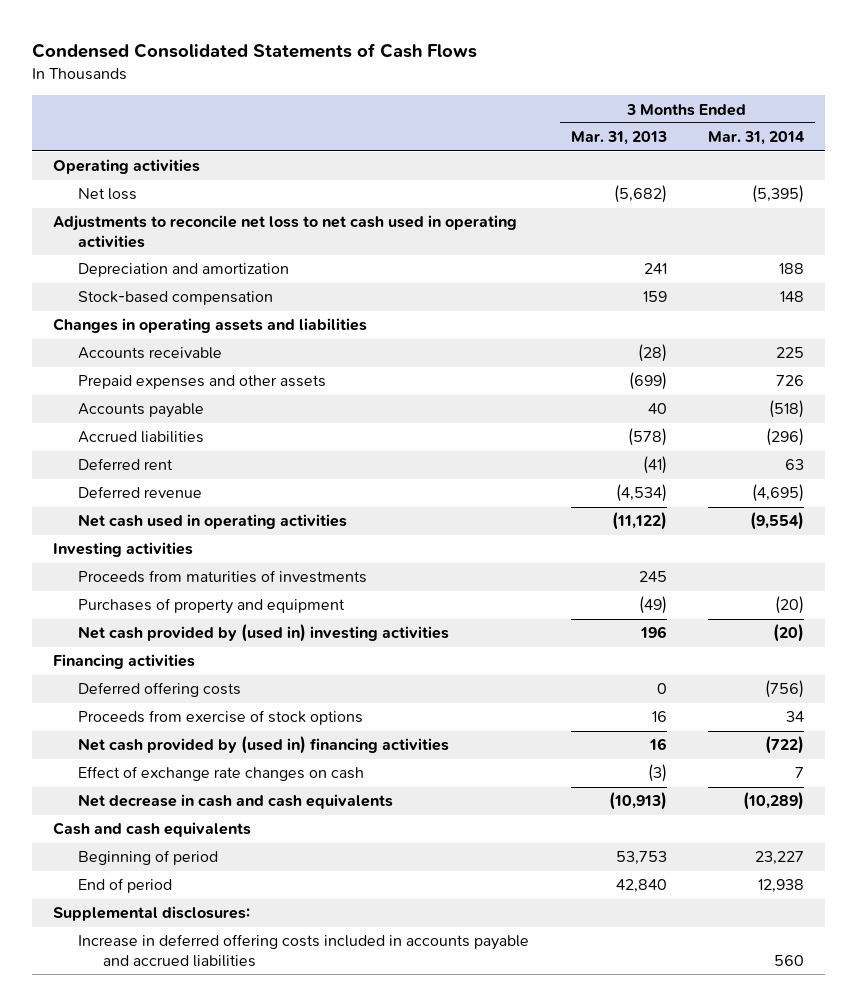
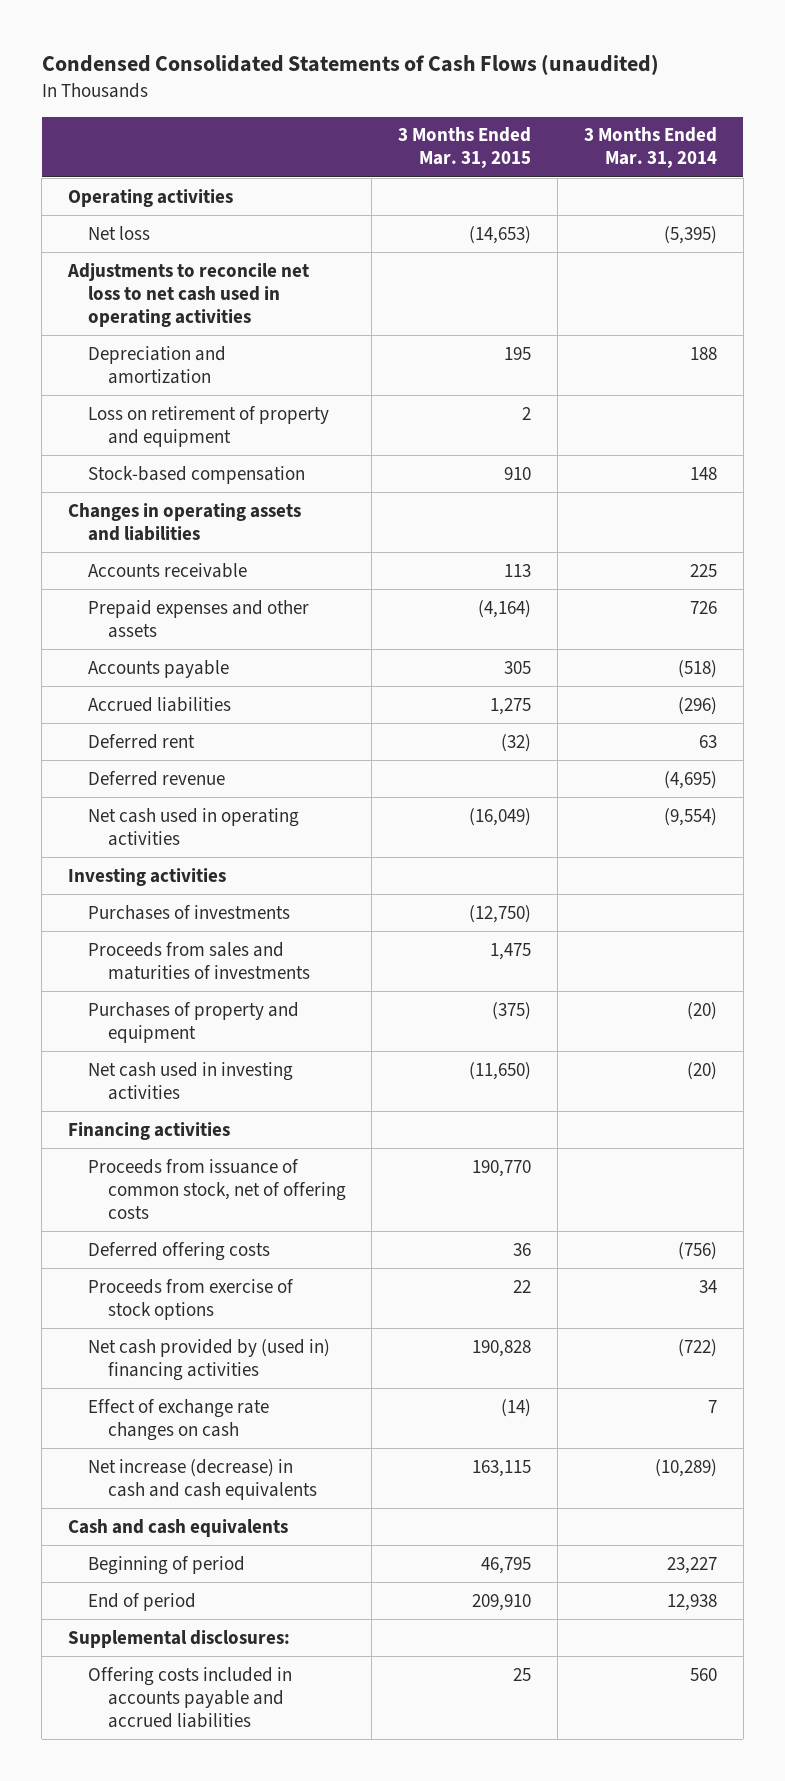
- Condensed Consolidated Statements of Cash Flows
+ Condensed Consolidated Statements of Cash Flows (unaudited)
- | 3 Months Ended Mar. 31, 2013 | 3 Months Ended Mar. 31, 2014
+ | 3 Months Ended Mar. 31, 2015 | 3 Months Ended Mar. 31, 2014
+ Loss on retirement of property and equipment | 2 |
- Proceeds from maturities of investments | 245 |
+ Purchases of investments | (12,750) |
+ Proceeds from sales and maturities of investments | 1,475 |
- Net cash provided by (used in) investing activities | 196 | (20)
+ Net cash used in investing activities | (11,650) | (20)
+ Proceeds from issuance of common stock, net of offering costs | 190,770 |
- Net decrease in cash and cash equivalents | (10,913) | (10,289)
+ Net increase (decrease) in cash and cash equivalents | 163,115 | (10,289)
- Increase in deferred offering costs included in accounts payable and accrued liabilities | | 560
+ Offering costs included in accounts payable and accrued liabilities | 25 | 560

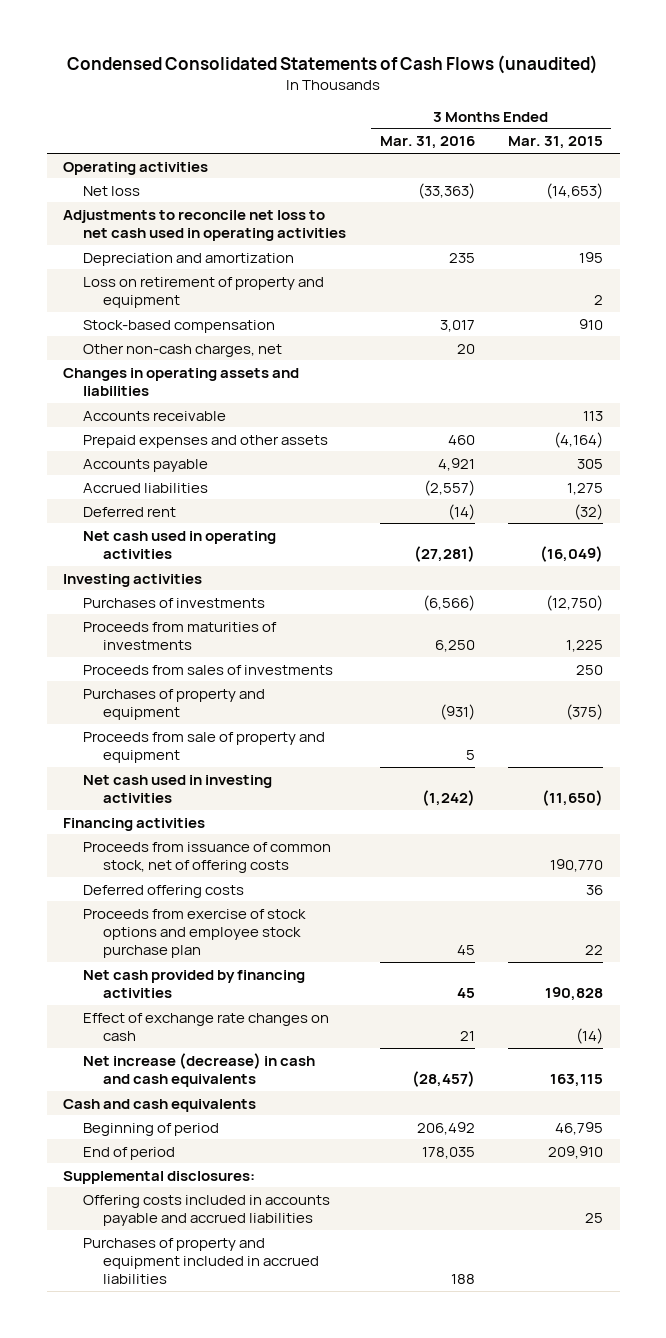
- | 3 Months Ended Mar. 31, 2015 | 3 Months Ended Mar. 31, 2014
+ | 3 Months Ended Mar. 31, 2016 | 3 Months Ended Mar. 31, 2015
+ Other non-cash charges, net | 20 |
- Deferred revenue | | (4,695)
- Proceeds from sales and maturities of investments | 1,475 |
+ Proceeds from maturities of investments | 6,250 | 1,225
+ Proceeds from sales of investments | | 250
+ Proceeds from sale of property and equipment | 5 |
- Proceeds from exercise of stock options | 22 | 34
- Net cash provided by (used in) financing activities | 190,828 | (722)
+ Proceeds from exercise of stock options and employee stock purchase plan | 45 | 22
+ Net cash provided by financing activities | 45 | 190,828
+ Purchases of property and equipment included in accrued liabilities | 188 |

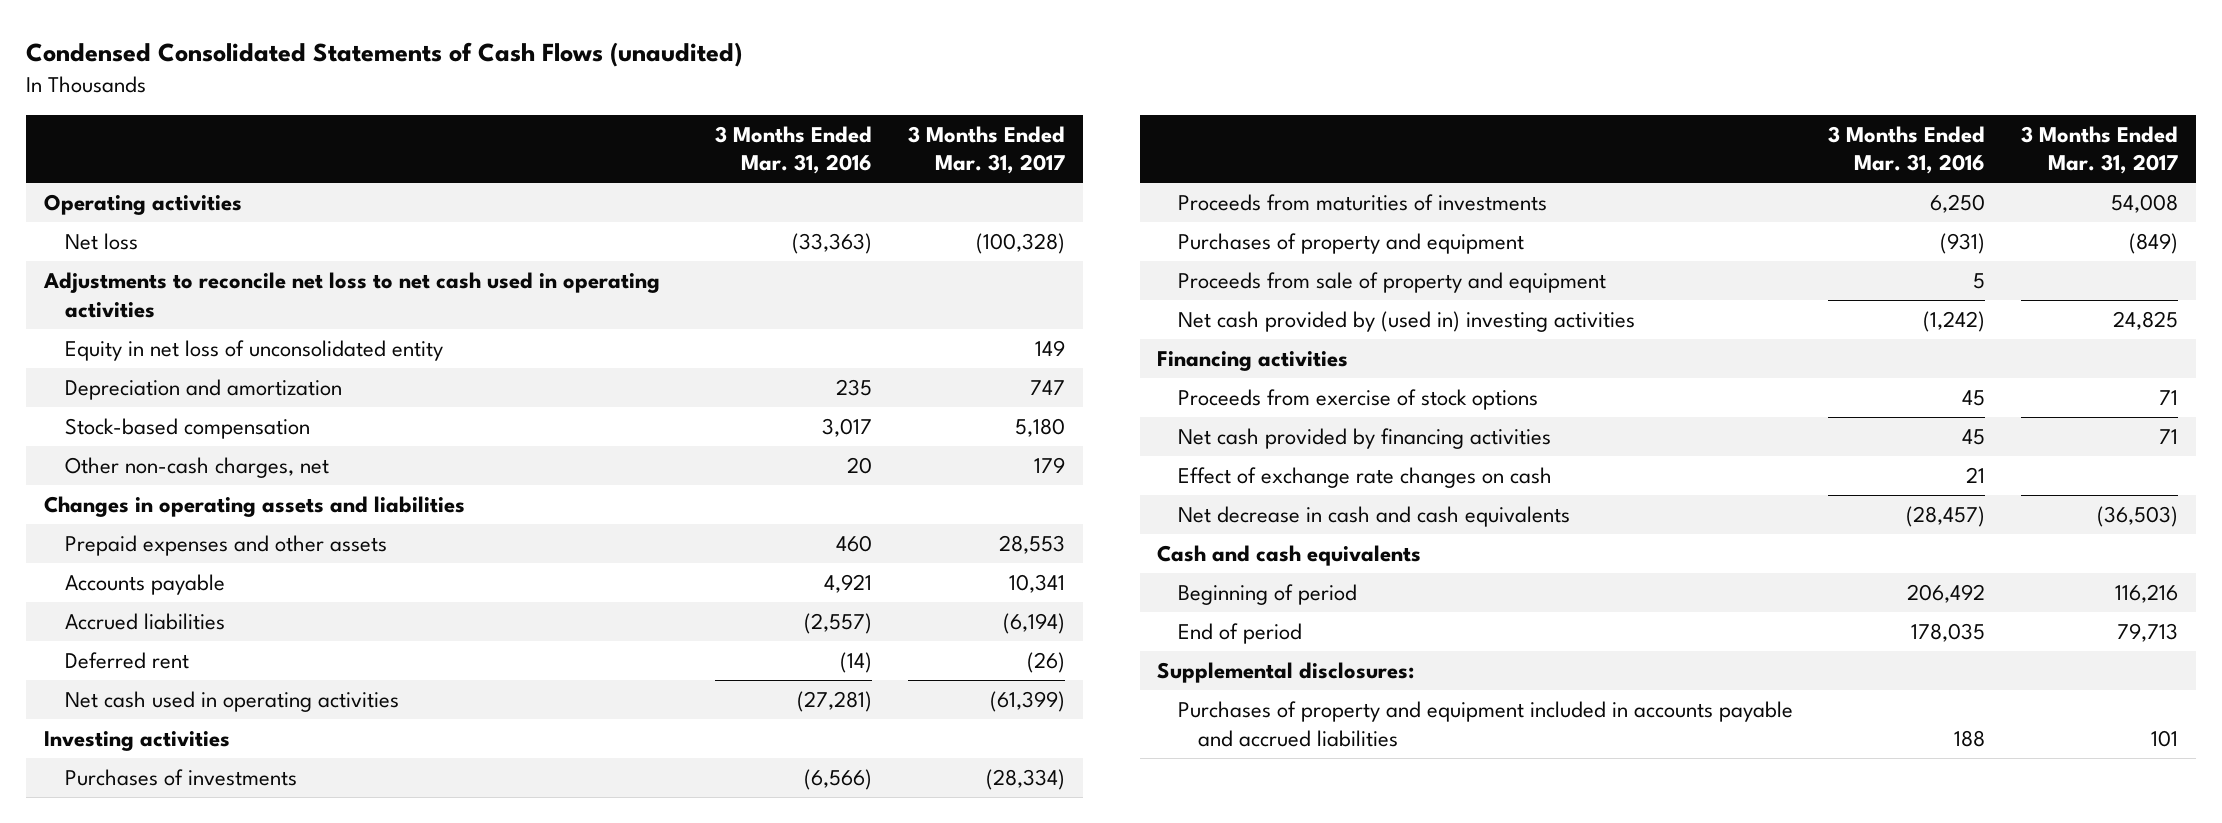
- | 3 Months Ended Mar. 31, 2016 | 3 Months Ended Mar. 31, 2015
+ | 3 Months Ended Mar. 31, 2016 | 3 Months Ended Mar. 31, 2017
+ Equity in net loss of unconsolidated entity | | 149
- Loss on retirement of property and equipment | | 2
- Accounts receivable | | 113
- Proceeds from sales of investments | | 250
- Net cash used in investing activities | (1,242) | (11,650)
+ Net cash provided by (used in) investing activities | (1,242) | 24,825
- Proceeds from issuance of common stock, net of offering costs | | 190,770
- Deferred offering costs | | 36
- Proceeds from exercise of stock options and employee stock purchase plan | 45 | 22
+ Proceeds from exercise of stock options | 45 | 71
- Net increase (decrease) in cash and cash equivalents | (28,457) | 163,115
+ Net decrease in cash and cash equivalents | (28,457) | (36,503)
- Offering costs included in accounts payable and accrued liabilities | | 25
- Purchases of property and equipment included in accrued liabilities | 188 |
+ Purchases of property and equipment included in accounts payable and accrued liabilities | 188 | 101

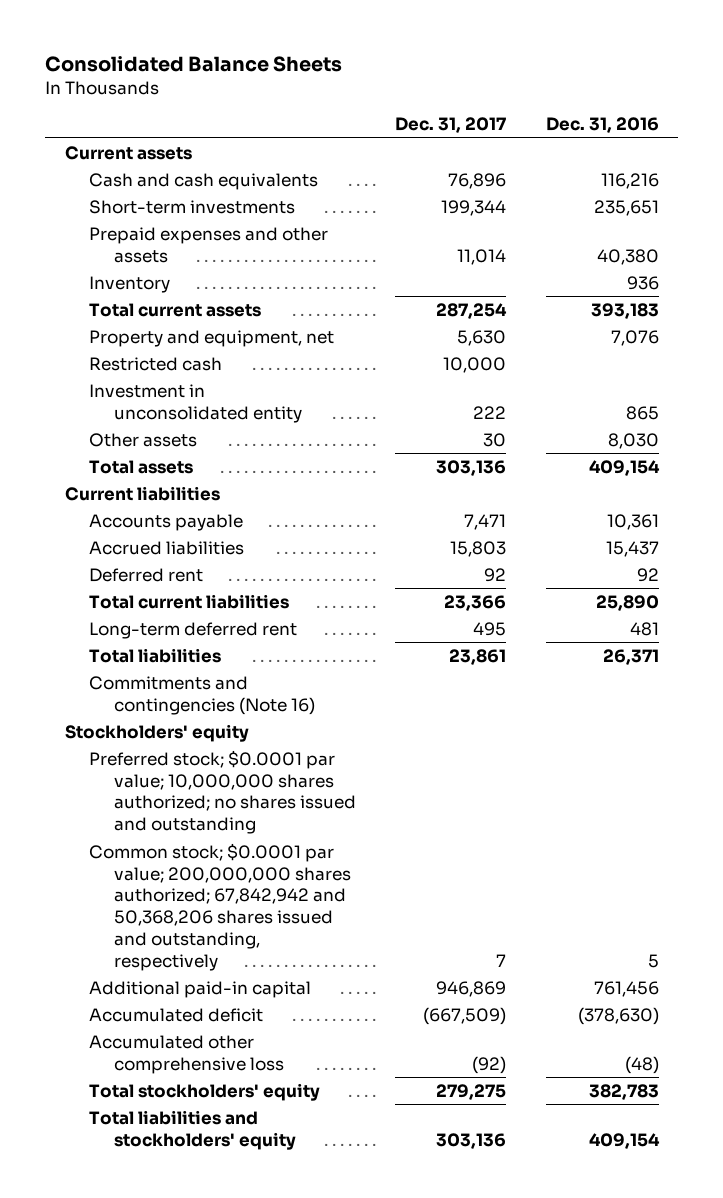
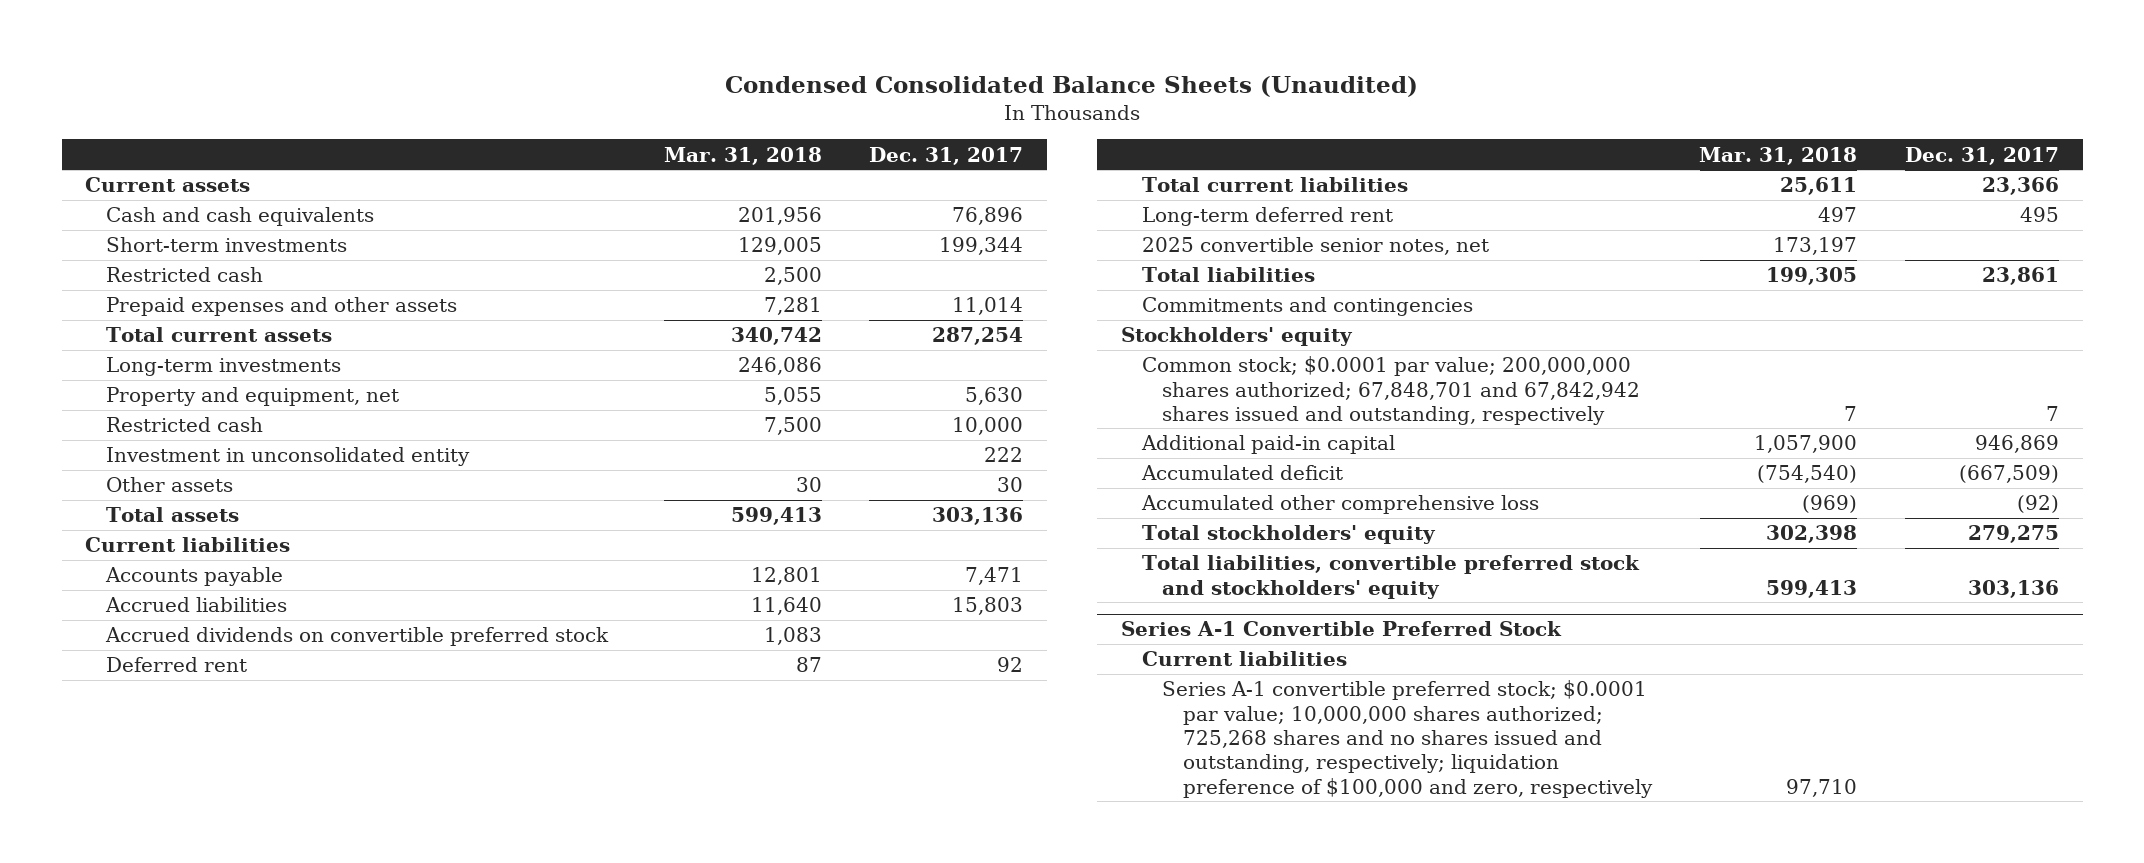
- Consolidated Balance Sheets
+ Condensed Consolidated Balance Sheets (Unaudited)
- | Dec. 31, 2017 | Dec. 31, 2016
+ | Mar. 31, 2018 | Dec. 31, 2017
+ Restricted cash | 2,500 |
- Inventory | | 936
+ Long-term investments | 246,086 |
+ Accrued dividends on convertible preferred stock | 1,083 |
+ 2025 convertible senior notes, net | 173,197 |
- Commitments and contingencies (Note 16)
+ Commitments and contingencies
- Preferred stock; $0.0001 par value; 10,000,000 shares authorized; no shares issued and outstanding
- Common stock; $0.0001 par value; 200,000,000 shares authorized; 67,842,942 and 50,368,206 shares issued and outstanding, respectively | 7 | 5
+ Common stock; $0.0001 par value; 200,000,000 shares authorized; 67,848,701 and 67,842,942 shares issued and outstanding, respectively | 7 | 7
- Total liabilities and stockholders' equity | 303,136 | 409,154
+ Total liabilities, convertible preferred stock and stockholders' equity | 599,413 | 303,136
+ Series A-1 Convertible Preferred Stock
+ Current liabilities
+ Series A-1 convertible preferred stock; $0.0001 par value; 10,000,000 shares authorized; 725,268 shares and no shares issued and outstanding, respectively; liquidation preference of $100,000 and zero, respectively | 97,710 |

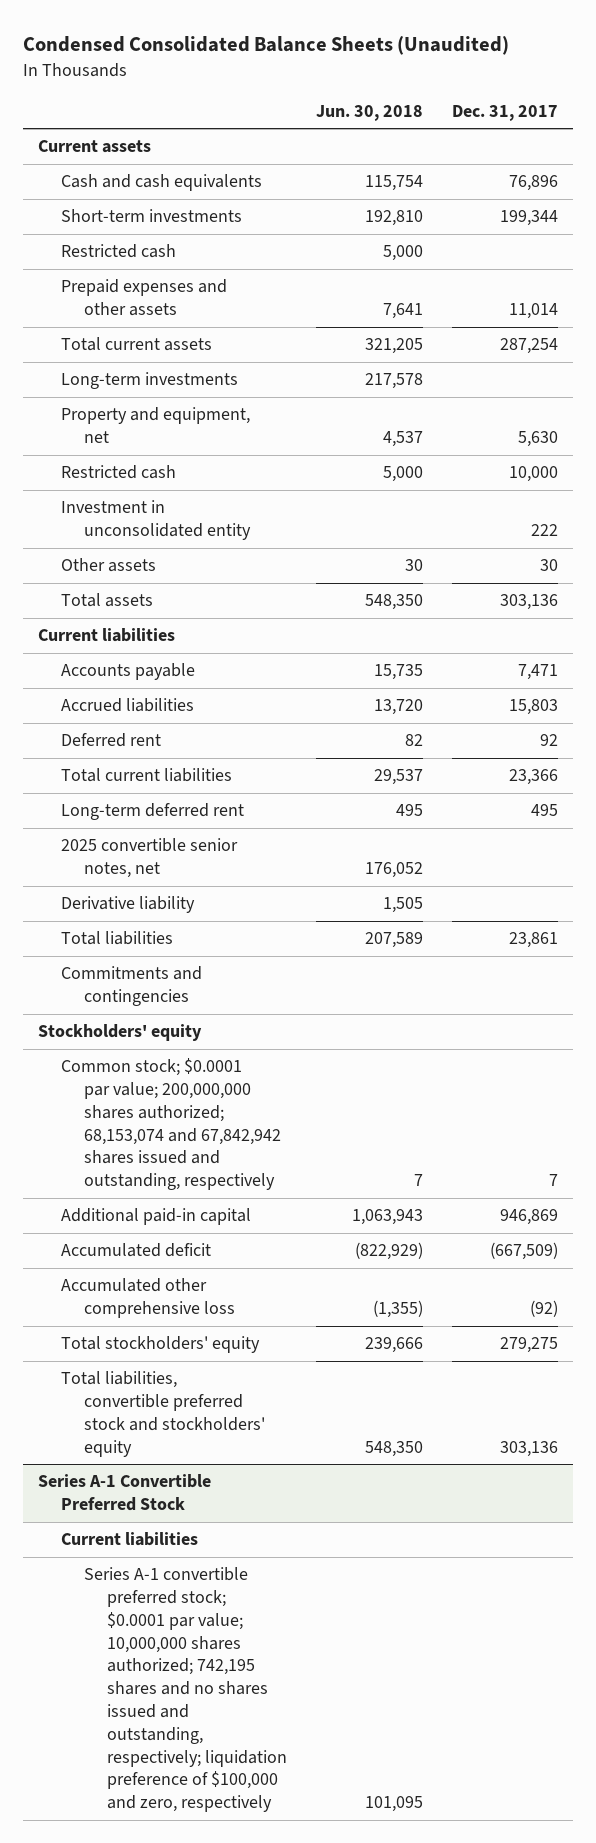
- | Mar. 31, 2018 | Dec. 31, 2017
+ | Jun. 30, 2018 | Dec. 31, 2017
- Accrued dividends on convertible preferred stock | 1,083 |
+ Derivative liability | 1,505 |
- Common stock; $0.0001 par value; 200,000,000 shares authorized; 67,848,701 and 67,842,942 shares issued and outstanding, respectively | 7 | 7
+ Common stock; $0.0001 par value; 200,000,000 shares authorized; 68,153,074 and 67,842,942 shares issued and outstanding, respectively | 7 | 7
@ Series A-1 Convertible Preferred Stock
- Series A-1 convertible preferred stock; $0.0001 par value; 10,000,000 shares authorized; 725,268 shares and no shares issued and outstanding, respectively; liquidation preference of $100,000 and zero, respectively | 97,710 |
+ Series A-1 convertible preferred stock; $0.0001 par value; 10,000,000 shares authorized; 742,195 shares and no shares issued and outstanding, respectively; liquidation preference of $100,000 and zero, respectively | 101,095 |

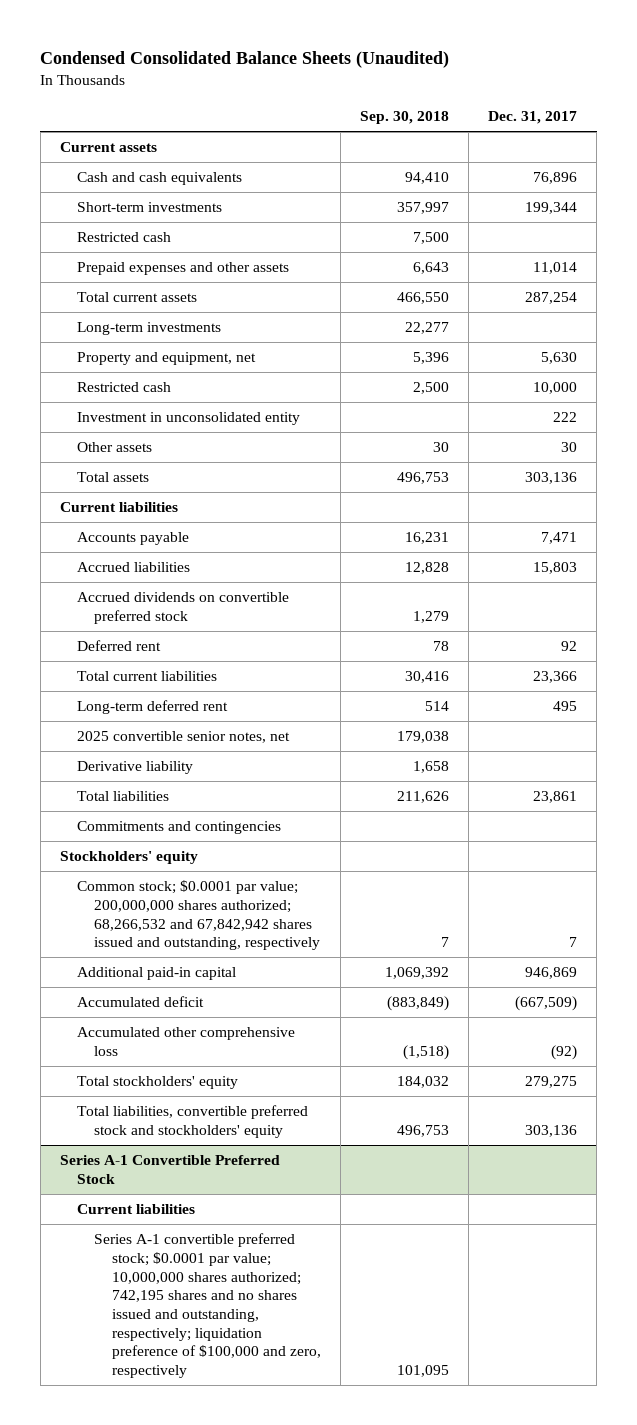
- | Jun. 30, 2018 | Dec. 31, 2017
+ | Sep. 30, 2018 | Dec. 31, 2017
+ Accrued dividends on convertible preferred stock | 1,279 |
- Common stock; $0.0001 par value; 200,000,000 shares authorized; 68,153,074 and 67,842,942 shares issued and outstanding, respectively | 7 | 7
+ Common stock; $0.0001 par value; 200,000,000 shares authorized; 68,266,532 and 67,842,942 shares issued and outstanding, respectively | 7 | 7

